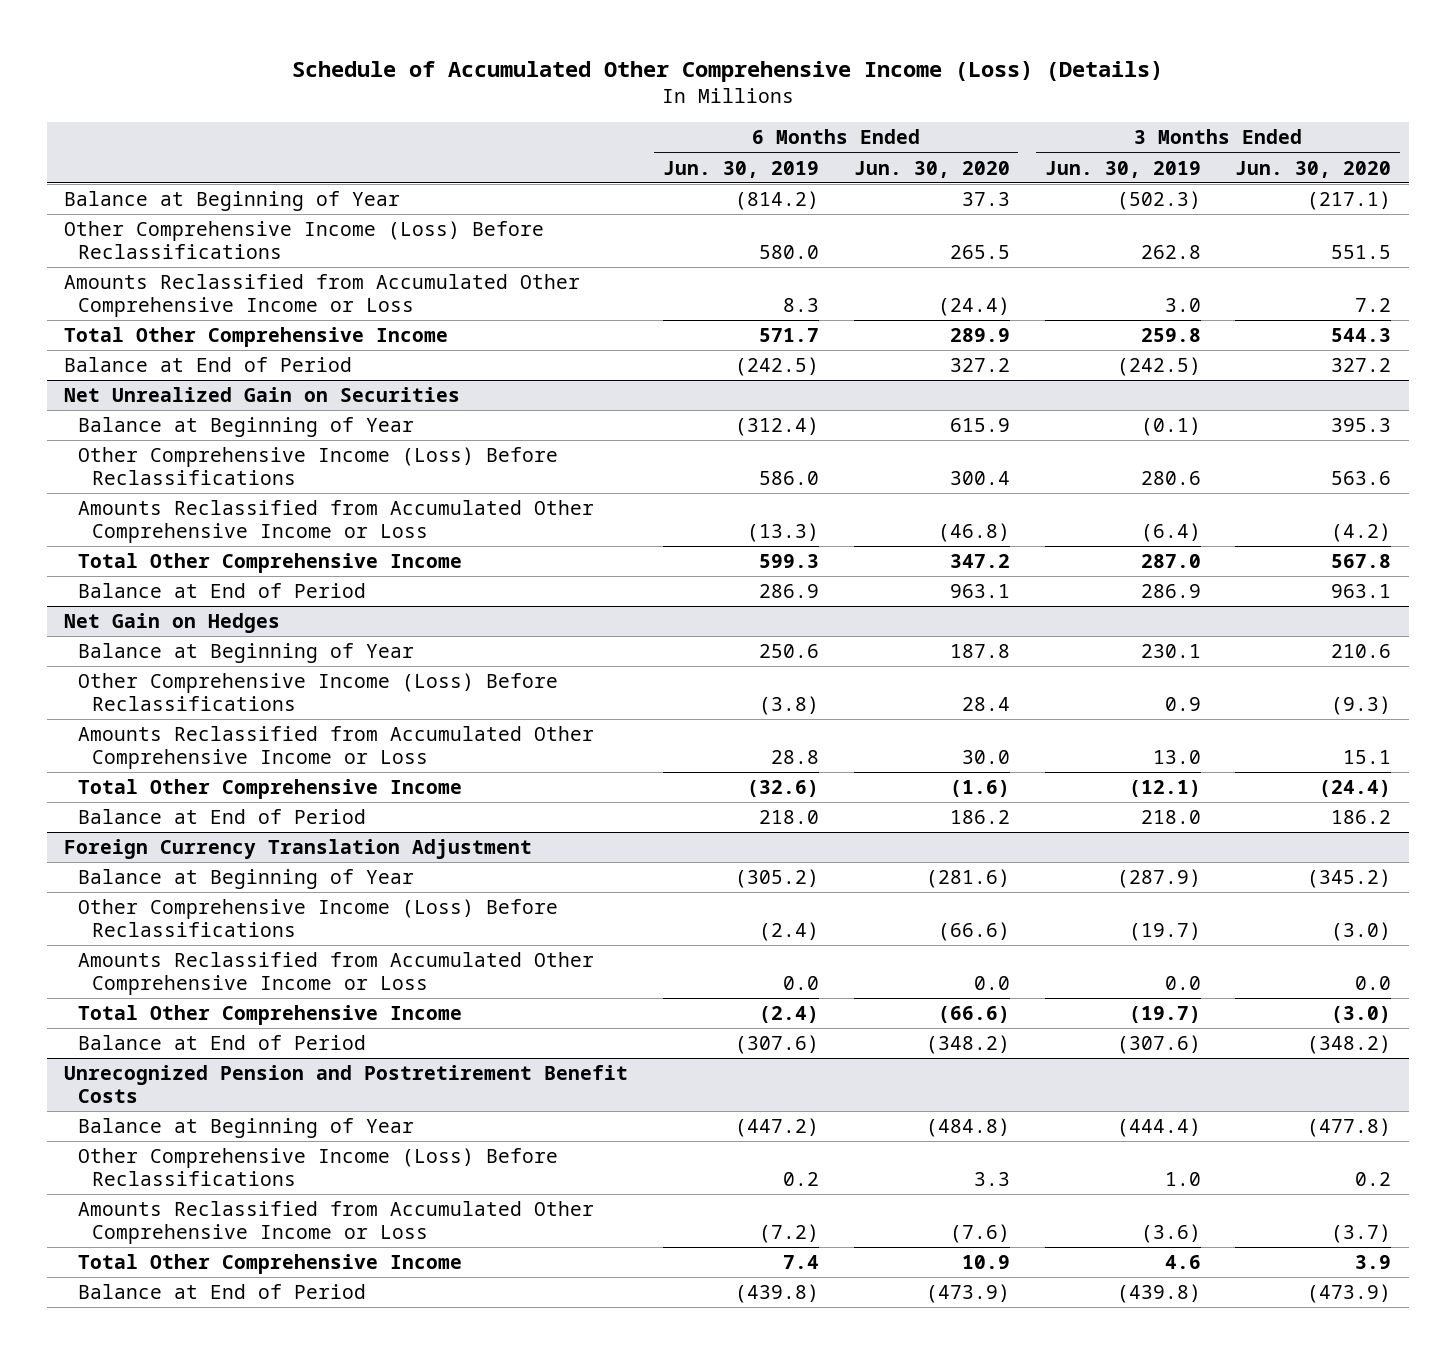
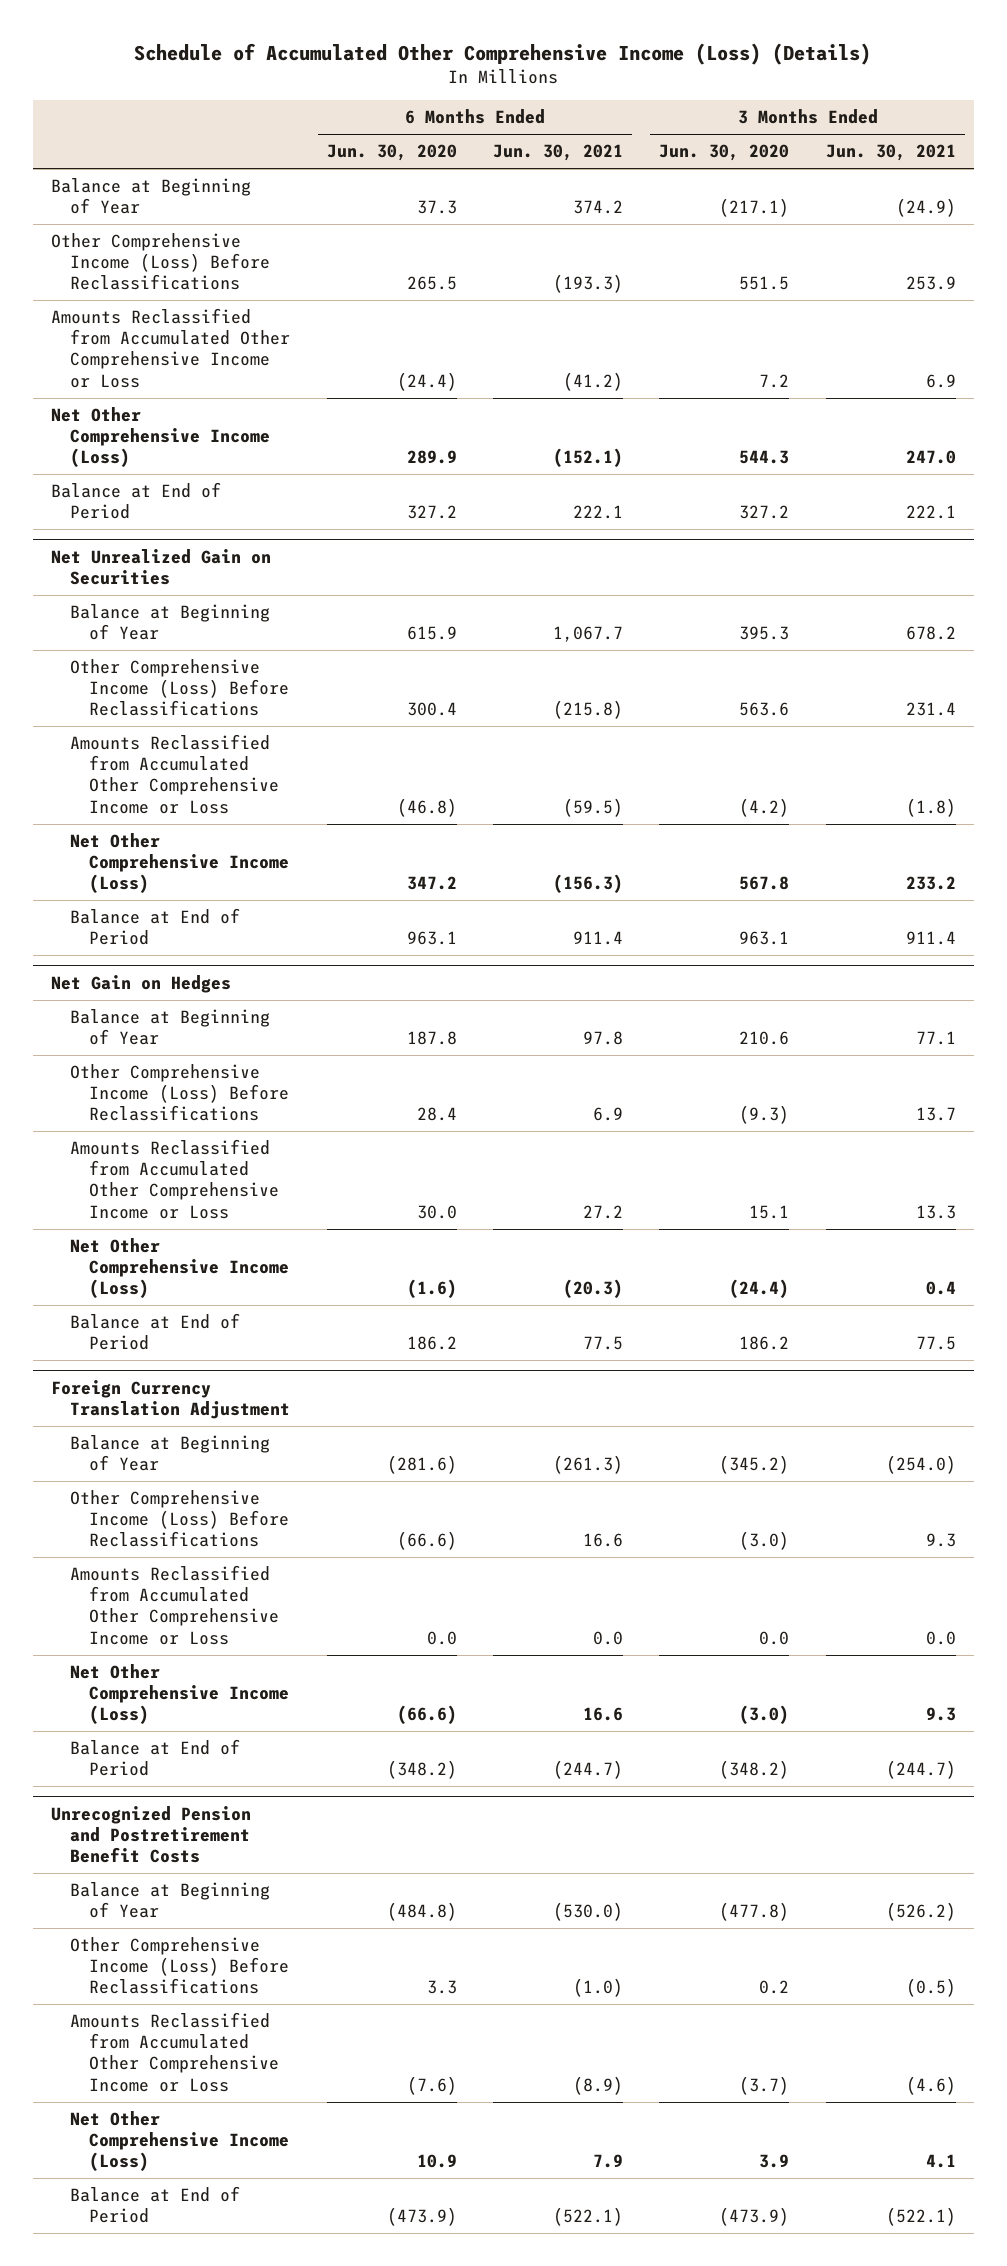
- | 6 Months Ended Jun. 30, 2019 | 6 Months Ended Jun. 30, 2020 | 3 Months Ended Jun. 30, 2019 | 3 Months Ended Jun. 30, 2020
+ | 6 Months Ended Jun. 30, 2020 | 6 Months Ended Jun. 30, 2021 | 3 Months Ended Jun. 30, 2020 | 3 Months Ended Jun. 30, 2021
- Total Other Comprehensive Income | 571.7 | 289.9 | 259.8 | 544.3
+ Net Other Comprehensive Income (Loss) | 289.9 | (152.1) | 544.3 | 247.0
@ Net Unrealized Gain on Securities
- Total Other Comprehensive Income | 599.3 | 347.2 | 287.0 | 567.8
+ Net Other Comprehensive Income (Loss) | 347.2 | (156.3) | 567.8 | 233.2
@ Net Gain on Hedges
- Total Other Comprehensive Income | (32.6) | (1.6) | (12.1) | (24.4)
+ Net Other Comprehensive Income (Loss) | (1.6) | (20.3) | (24.4) | 0.4
@ Foreign Currency Translation Adjustment
- Total Other Comprehensive Income | (2.4) | (66.6) | (19.7) | (3.0)
+ Net Other Comprehensive Income (Loss) | (66.6) | 16.6 | (3.0) | 9.3
@ Unrecognized Pension and Postretirement Benefit Costs
- Total Other Comprehensive Income | 7.4 | 10.9 | 4.6 | 3.9
+ Net Other Comprehensive Income (Loss) | 10.9 | 7.9 | 3.9 | 4.1

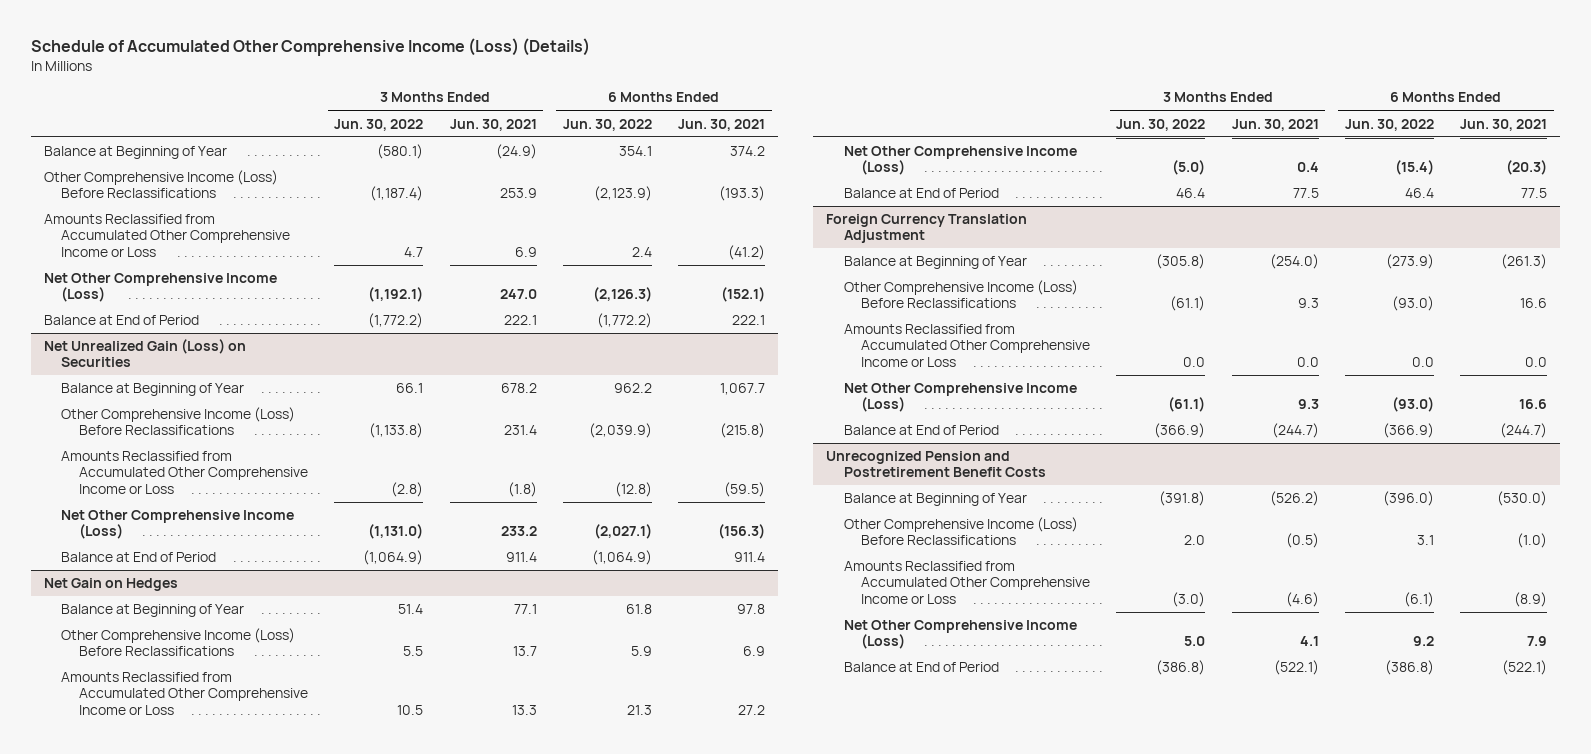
- | 6 Months Ended Jun. 30, 2020 | 6 Months Ended Jun. 30, 2021 | 3 Months Ended Jun. 30, 2020 | 3 Months Ended Jun. 30, 2021
+ | 3 Months Ended Jun. 30, 2022 | 3 Months Ended Jun. 30, 2021 | 6 Months Ended Jun. 30, 2022 | 6 Months Ended Jun. 30, 2021
- Net Unrealized Gain on Securities
+ Net Unrealized Gain (Loss) on Securities

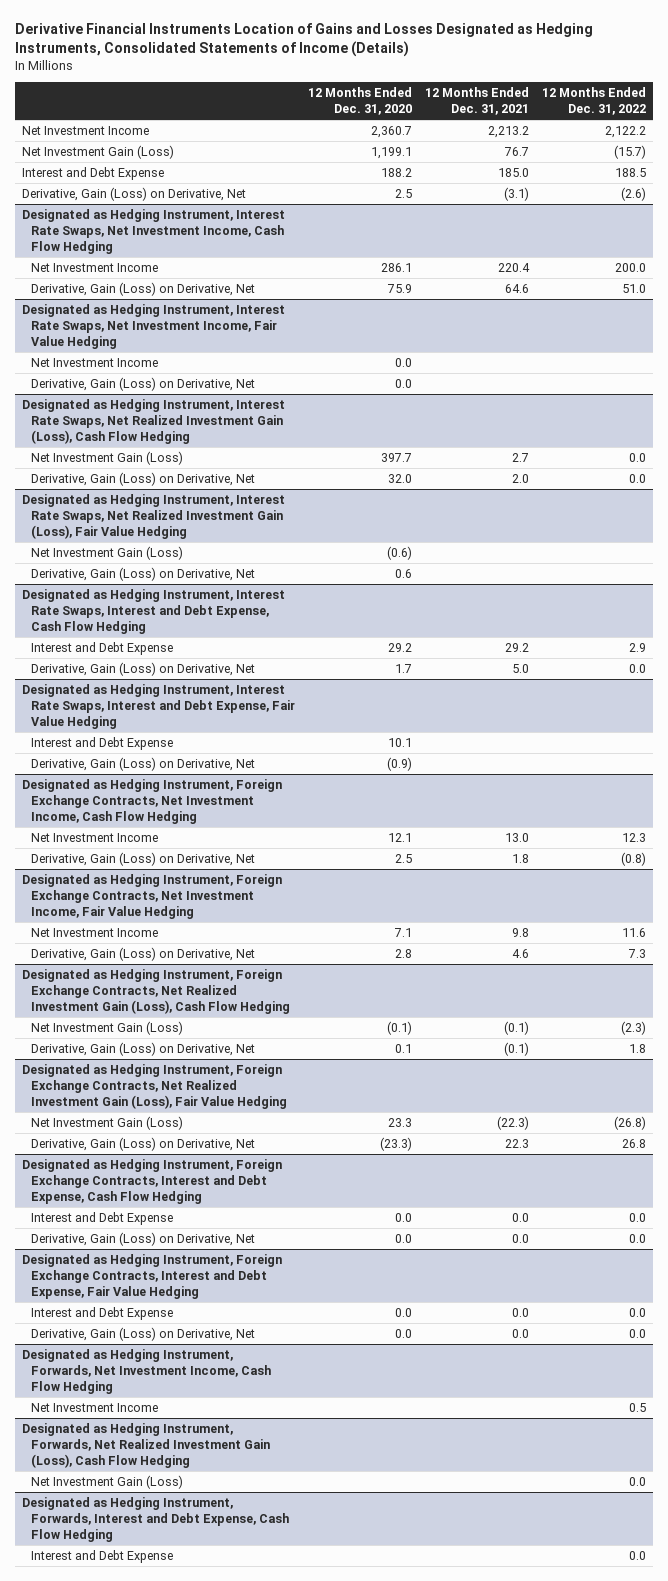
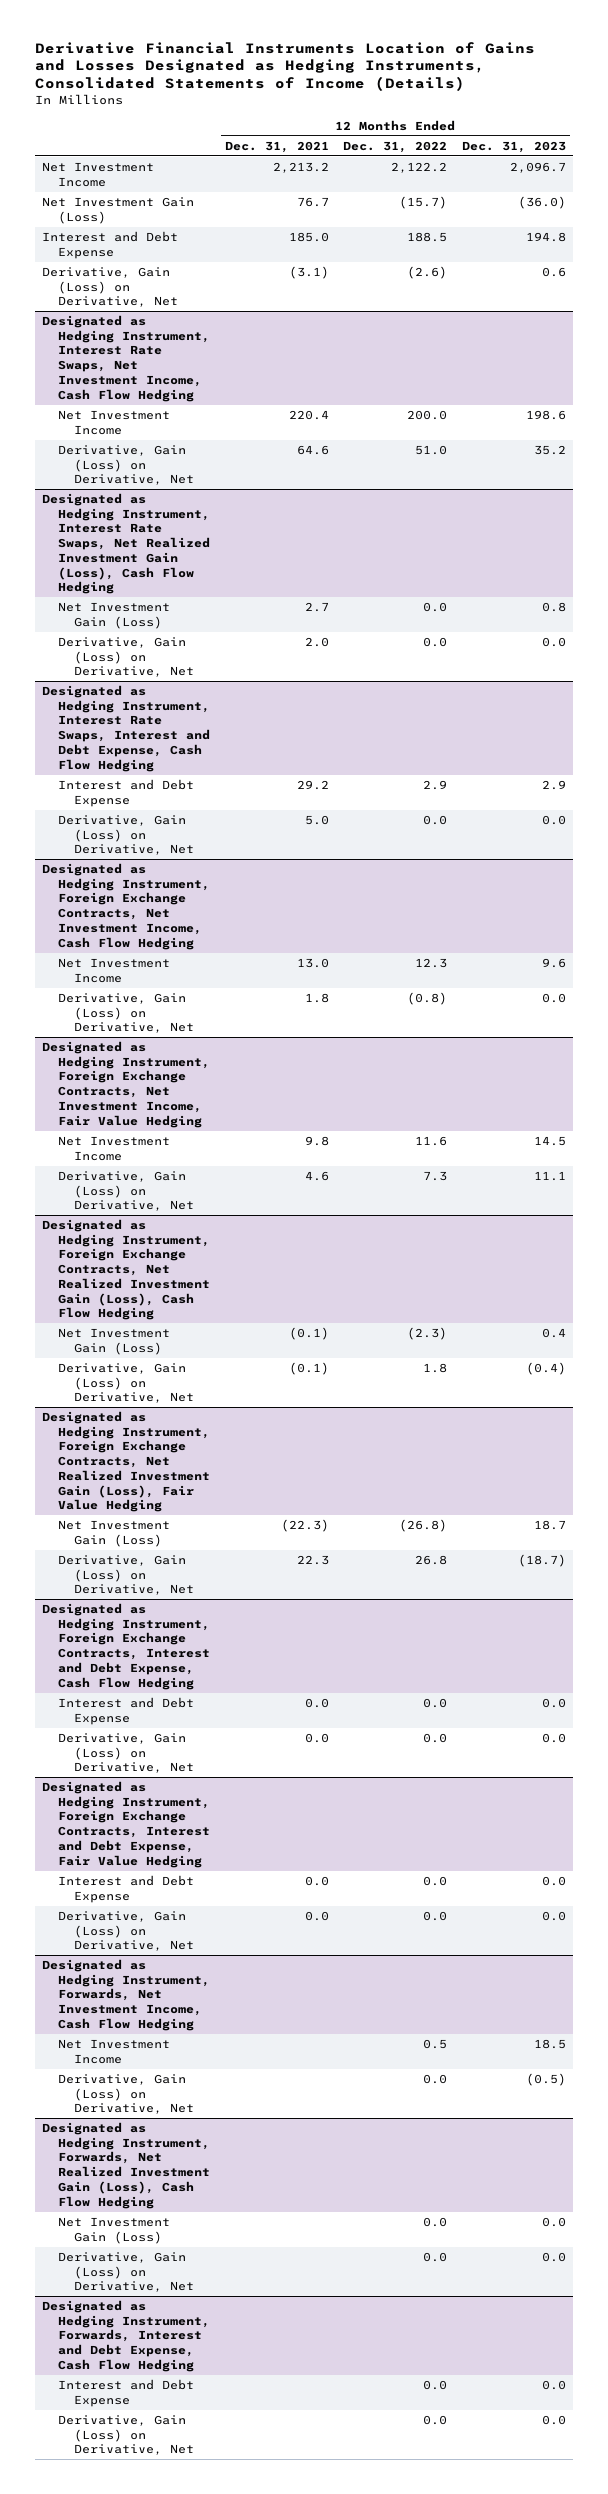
- | 12 Months Ended Dec. 31, 2020 | 12 Months Ended Dec. 31, 2021 | 12 Months Ended Dec. 31, 2022
+ | 12 Months Ended Dec. 31, 2021 | 12 Months Ended Dec. 31, 2022 | 12 Months Ended Dec. 31, 2023
- Designated as Hedging Instrument, Interest Rate Swaps, Net Investment Income, Fair Value Hedging
- Net Investment Income | 0.0 | |
- Derivative, Gain (Loss) on Derivative, Net | 0.0 | |
- Designated as Hedging Instrument, Interest Rate Swaps, Net Realized Investment Gain (Loss), Fair Value Hedging
- Net Investment Gain (Loss) | (0.6) | |
- Derivative, Gain (Loss) on Derivative, Net | 0.6 | |
- Designated as Hedging Instrument, Interest Rate Swaps, Interest and Debt Expense, Fair Value Hedging
- Interest and Debt Expense | 10.1 | |
- Derivative, Gain (Loss) on Derivative, Net | (0.9) | |
@ Designated as Hedging Instrument, Forwards, Net Investment Income, Cash Flow Hedging
+ Derivative, Gain (Loss) on Derivative, Net | | 0.0 | (0.5)
@ Designated as Hedging Instrument, Forwards, Net Realized Investment Gain (Loss), Cash Flow Hedging
+ Derivative, Gain (Loss) on Derivative, Net | | 0.0 | 0.0
@ Designated as Hedging Instrument, Forwards, Interest and Debt Expense, Cash Flow Hedging
+ Derivative, Gain (Loss) on Derivative, Net | | 0.0 | 0.0

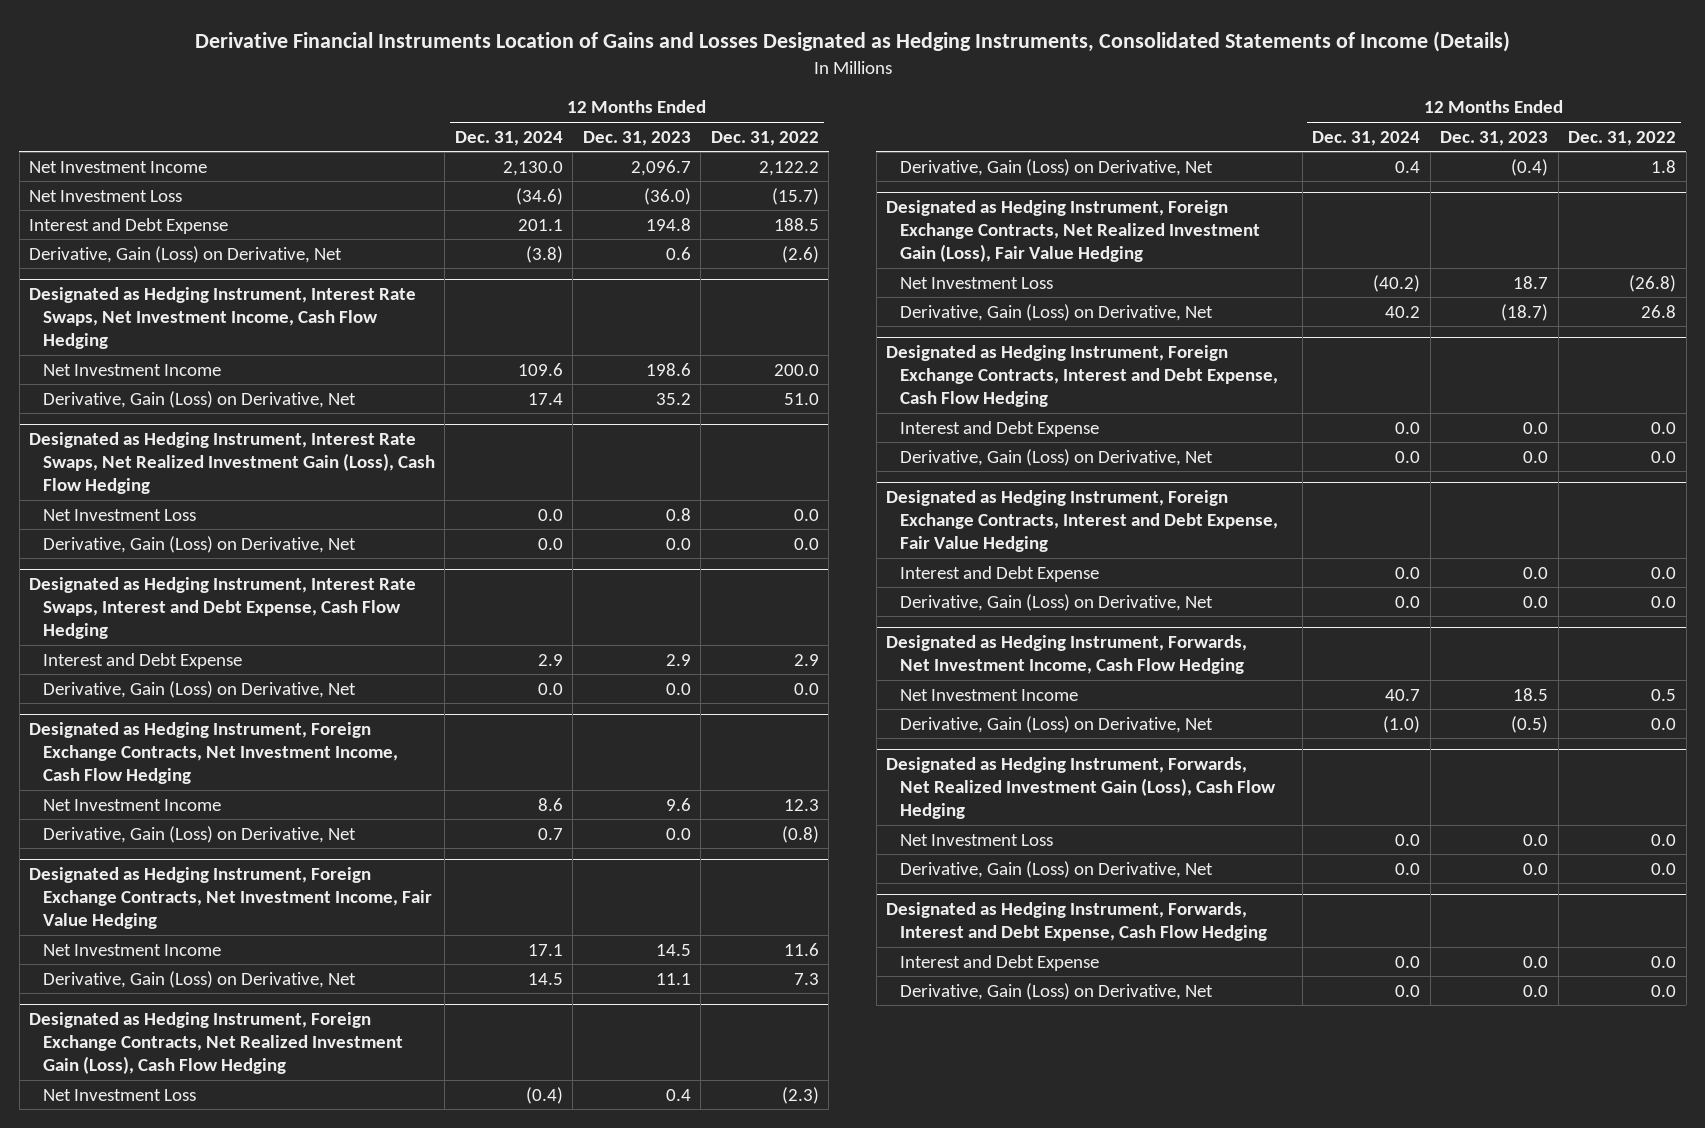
- | 12 Months Ended Dec. 31, 2021 | 12 Months Ended Dec. 31, 2022 | 12 Months Ended Dec. 31, 2023
+ | 12 Months Ended Dec. 31, 2024 | 12 Months Ended Dec. 31, 2023 | 12 Months Ended Dec. 31, 2022
- Net Investment Gain (Loss) | 76.7 | (15.7) | (36.0)
+ Net Investment Loss | (34.6) | (36.0) | (15.7)
@ Designated as Hedging Instrument, Interest Rate Swaps, Net Realized Investment Gain (Loss), Cash Flow Hedging
- Net Investment Gain (Loss) | 2.7 | 0.0 | 0.8
+ Net Investment Loss | 0.0 | 0.8 | 0.0
@ Designated as Hedging Instrument, Foreign Exchange Contracts, Net Realized Investment Gain (Loss), Cash Flow Hedging
- Net Investment Gain (Loss) | (0.1) | (2.3) | 0.4
+ Net Investment Loss | (0.4) | 0.4 | (2.3)
@ Designated as Hedging Instrument, Foreign Exchange Contracts, Net Realized Investment Gain (Loss), Fair Value Hedging
- Net Investment Gain (Loss) | (22.3) | (26.8) | 18.7
+ Net Investment Loss | (40.2) | 18.7 | (26.8)
@ Designated as Hedging Instrument, Forwards, Net Realized Investment Gain (Loss), Cash Flow Hedging
- Net Investment Gain (Loss) | | 0.0 | 0.0
+ Net Investment Loss | 0.0 | 0.0 | 0.0

